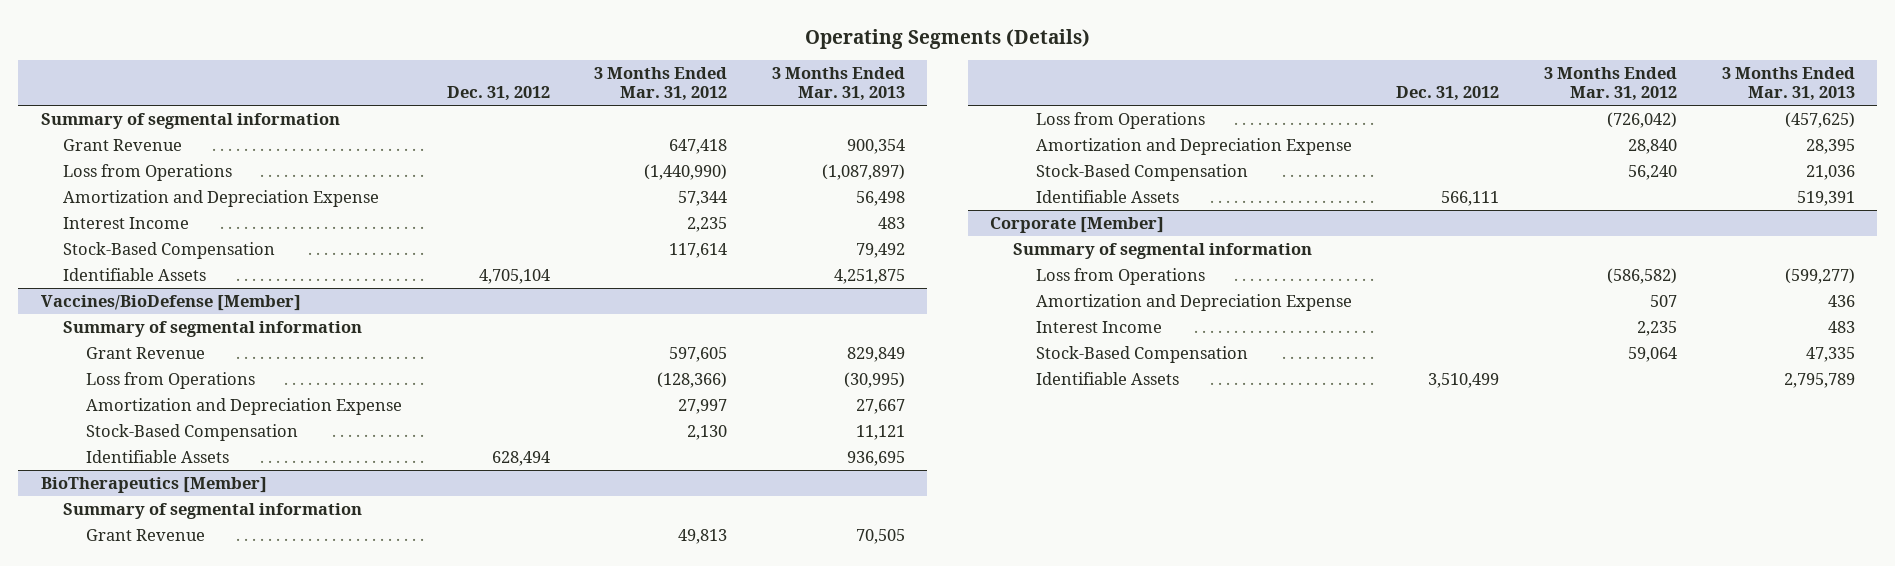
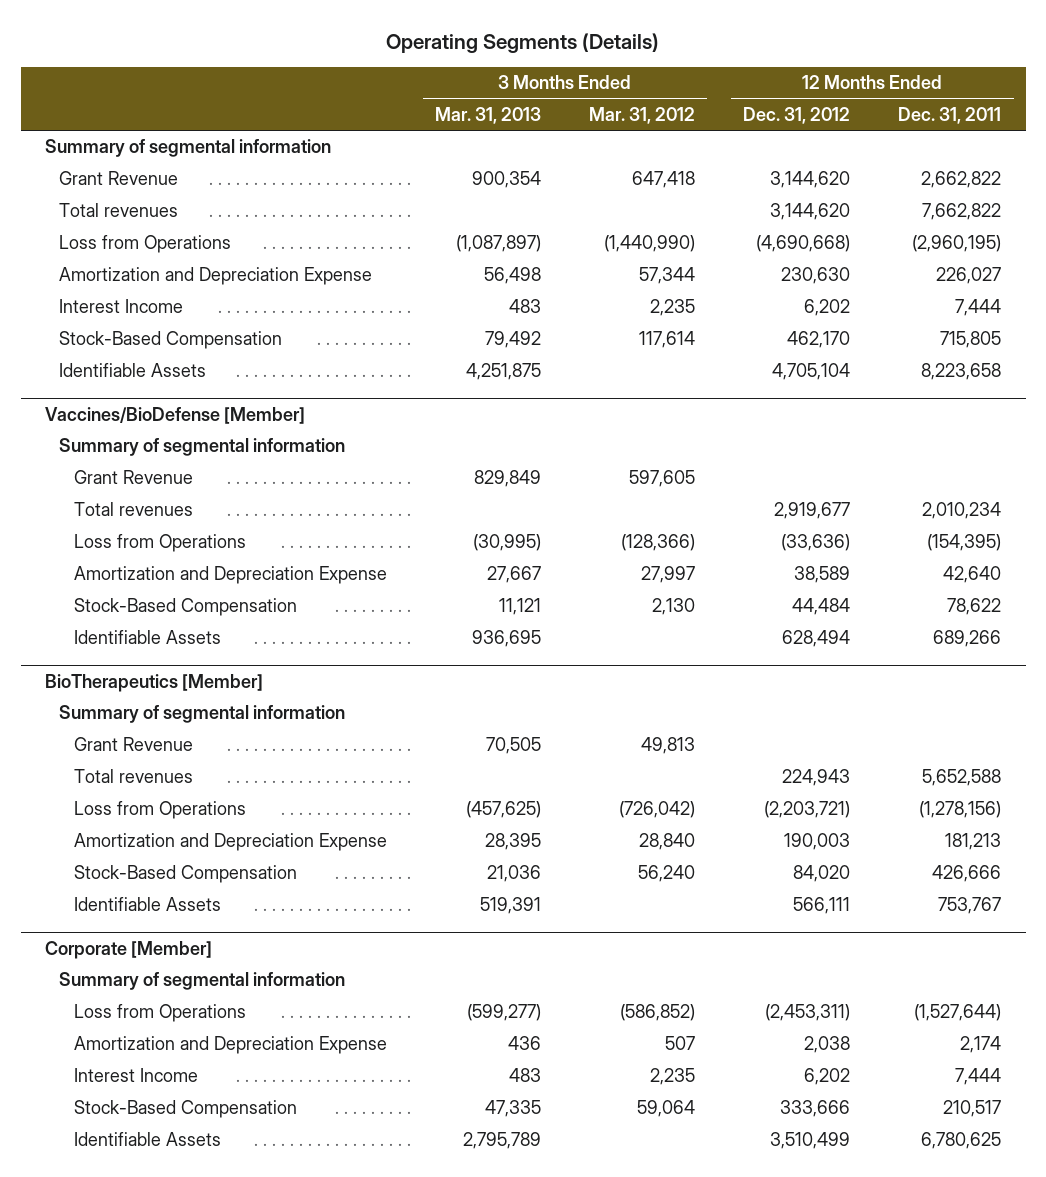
- | Dec. 31, 2012 | 3 Months Ended Mar. 31, 2012 | 3 Months Ended Mar. 31, 2013
+ | 3 Months Ended Mar. 31, 2013 | 3 Months Ended Mar. 31, 2012 | 12 Months Ended Dec. 31, 2012 | 12 Months Ended Dec. 31, 2011
+ Total revenues | | | 3,144,620 | 7,662,822
@ Vaccines/BioDefense [Member]
+ Total revenues | | | 2,919,677 | 2,010,234
@ BioTherapeutics [Member]
+ Total revenues | | | 224,943 | 5,652,588
@ Corporate [Member]
- Loss from Operations | | (586,582) | (599,277)
+ Loss from Operations | (599,277) | (586,852) | (2,453,311) | (1,527,644)

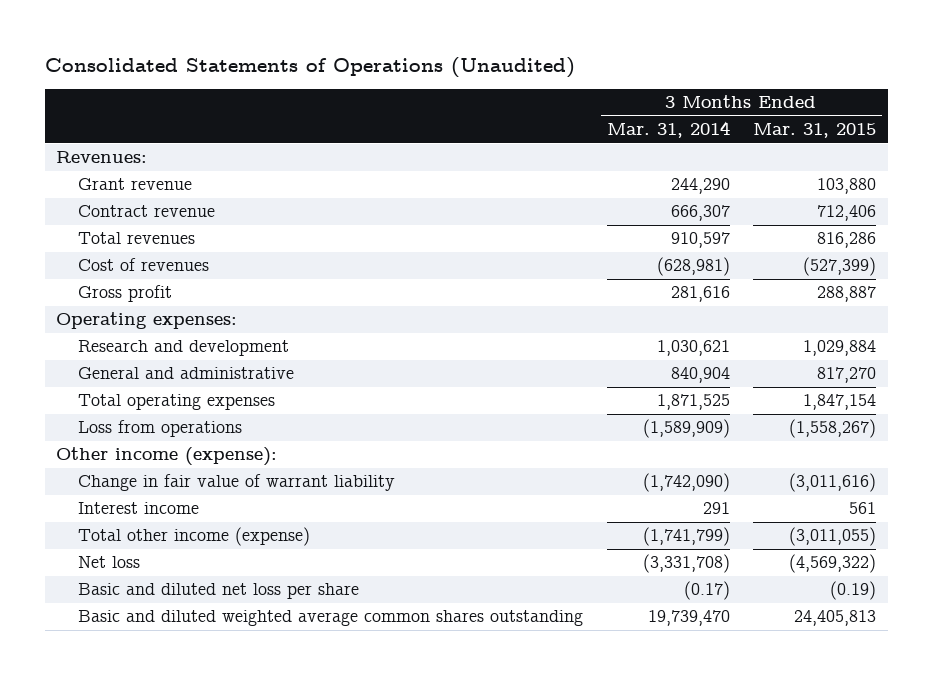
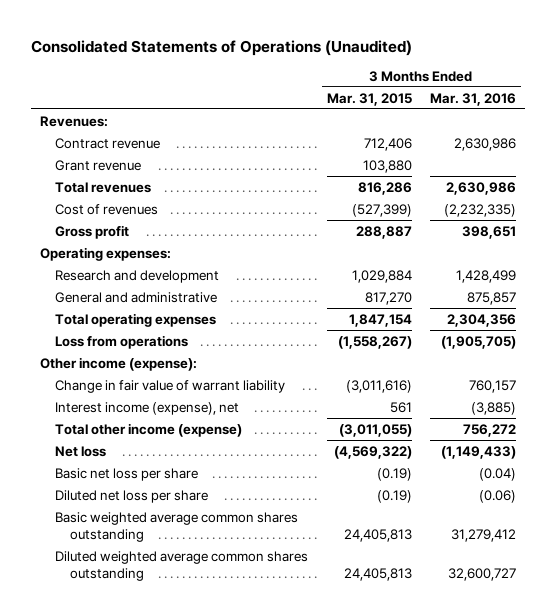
- | 3 Months Ended Mar. 31, 2014 | 3 Months Ended Mar. 31, 2015
+ | 3 Months Ended Mar. 31, 2015 | 3 Months Ended Mar. 31, 2016
moved down: Grant revenue | 103,880 |
- Interest income | 291 | 561
+ Interest income (expense), net | 561 | (3,885)
- Basic and diluted net loss per share | (0.17) | (0.19)
- Basic and diluted weighted average common shares outstanding | 19,739,470 | 24,405,813
+ Basic net loss per share | (0.19) | (0.04)
+ Diluted net loss per share | (0.19) | (0.06)
+ Basic weighted average common shares outstanding | 24,405,813 | 31,279,412
+ Diluted weighted average common shares outstanding | 24,405,813 | 32,600,727

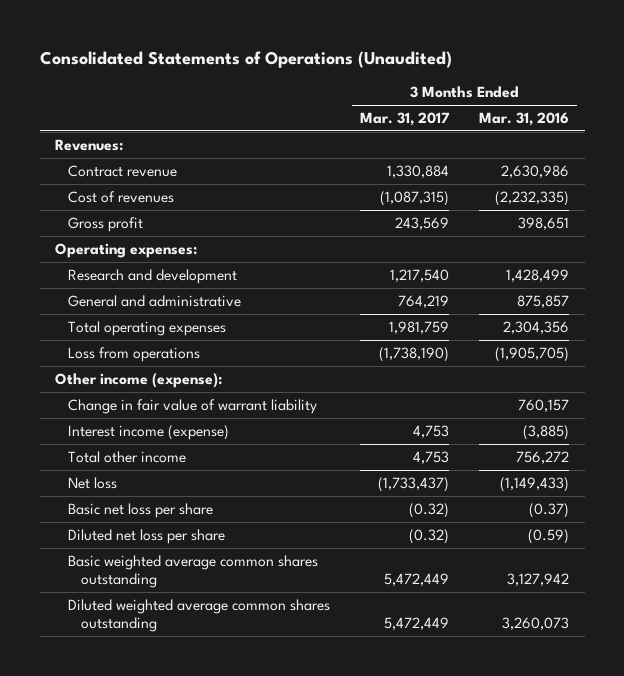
- | 3 Months Ended Mar. 31, 2015 | 3 Months Ended Mar. 31, 2016
+ | 3 Months Ended Mar. 31, 2017 | 3 Months Ended Mar. 31, 2016
- Grant revenue | 103,880 |
- Total revenues | 816,286 | 2,630,986
- Interest income (expense), net | 561 | (3,885)
- Total other income (expense) | (3,011,055) | 756,272
+ Interest income (expense) | 4,753 | (3,885)
+ Total other income | 4,753 | 756,272
- Basic net loss per share | (0.19) | (0.04)
- Diluted net loss per share | (0.19) | (0.06)
- Basic weighted average common shares outstanding | 24,405,813 | 31,279,412
- Diluted weighted average common shares outstanding | 24,405,813 | 32,600,727
+ Basic net loss per share | (0.32) | (0.37)
+ Diluted net loss per share | (0.32) | (0.59)
+ Basic weighted average common shares outstanding | 5,472,449 | 3,127,942
+ Diluted weighted average common shares outstanding | 5,472,449 | 3,260,073

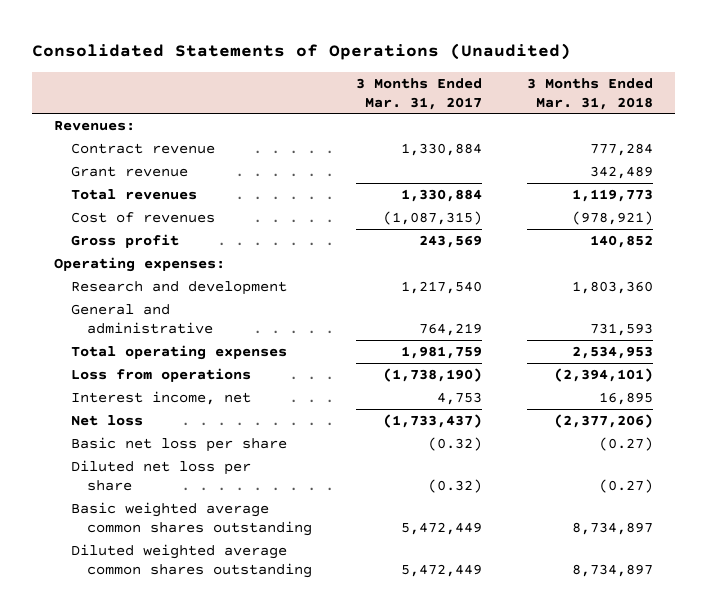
- | 3 Months Ended Mar. 31, 2017 | 3 Months Ended Mar. 31, 2016
+ | 3 Months Ended Mar. 31, 2017 | 3 Months Ended Mar. 31, 2018
+ Grant revenue | | 342,489
+ Total revenues | 1,330,884 | 1,119,773
- Other income (expense):
- Change in fair value of warrant liability | | 760,157
- Interest income (expense) | 4,753 | (3,885)
- Total other income | 4,753 | 756,272
+ Interest income, net | 4,753 | 16,895

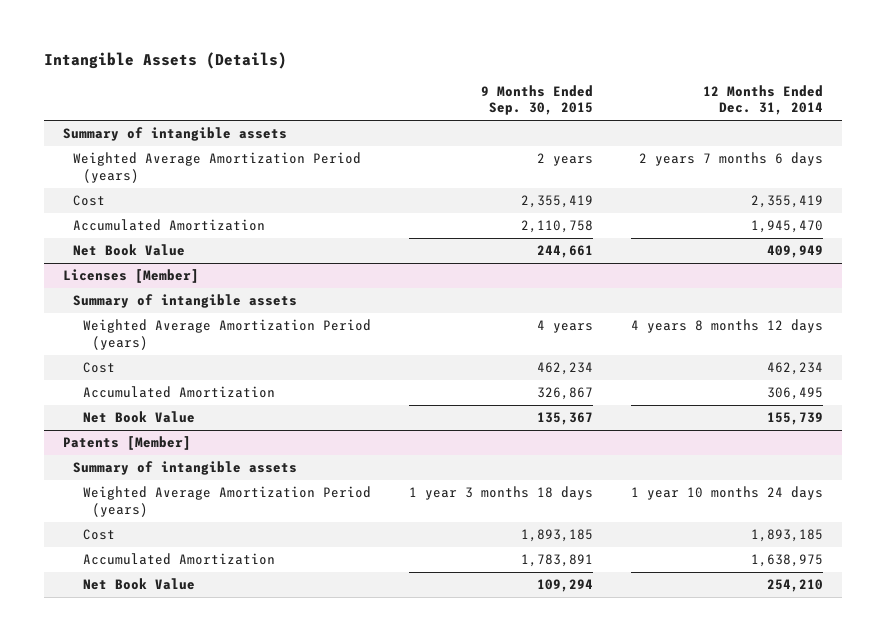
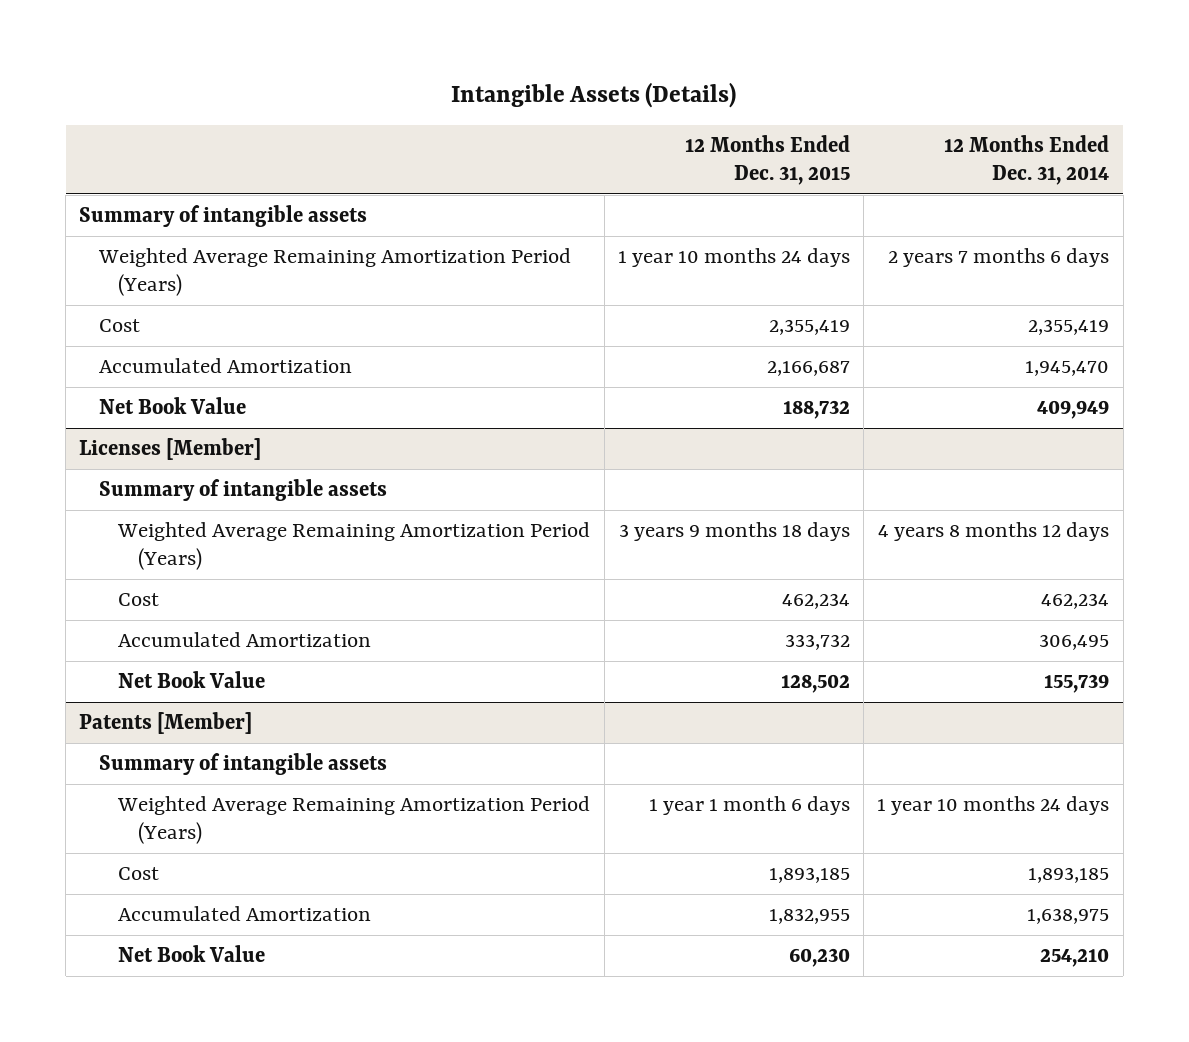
- | 9 Months Ended Sep. 30, 2015 | 12 Months Ended Dec. 31, 2014
+ | 12 Months Ended Dec. 31, 2015 | 12 Months Ended Dec. 31, 2014
- Weighted Average Amortization Period (years) | 2 years | 2 years 7 months 6 days
+ Weighted Average Remaining Amortization Period (Years) | 1 year 10 months 24 days | 2 years 7 months 6 days
@ Licenses [Member]
- Weighted Average Amortization Period (years) | 4 years | 4 years 8 months 12 days
+ Weighted Average Remaining Amortization Period (Years) | 3 years 9 months 18 days | 4 years 8 months 12 days
@ Patents [Member]
- Weighted Average Amortization Period (years) | 1 year 3 months 18 days | 1 year 10 months 24 days
+ Weighted Average Remaining Amortization Period (Years) | 1 year 1 month 6 days | 1 year 10 months 24 days

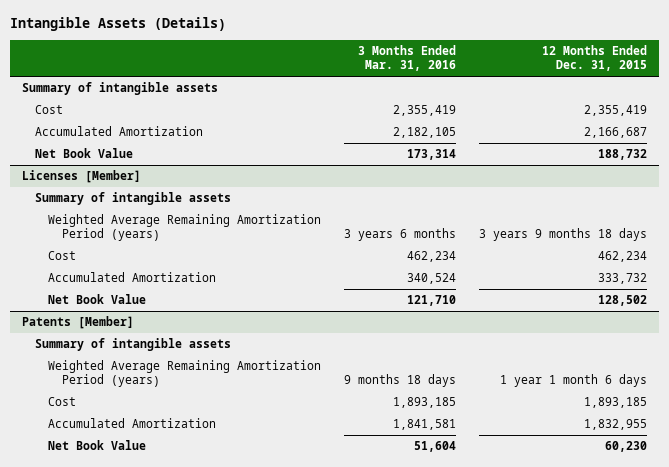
- | 12 Months Ended Dec. 31, 2015 | 12 Months Ended Dec. 31, 2014
+ | 3 Months Ended Mar. 31, 2016 | 12 Months Ended Dec. 31, 2015
- Weighted Average Remaining Amortization Period (Years) | 1 year 10 months 24 days | 2 years 7 months 6 days
@ Licenses [Member]
- Weighted Average Remaining Amortization Period (Years) | 3 years 9 months 18 days | 4 years 8 months 12 days
+ Weighted Average Remaining Amortization Period (years) | 3 years 6 months | 3 years 9 months 18 days
@ Patents [Member]
- Weighted Average Remaining Amortization Period (Years) | 1 year 1 month 6 days | 1 year 10 months 24 days
+ Weighted Average Remaining Amortization Period (years) | 9 months 18 days | 1 year 1 month 6 days

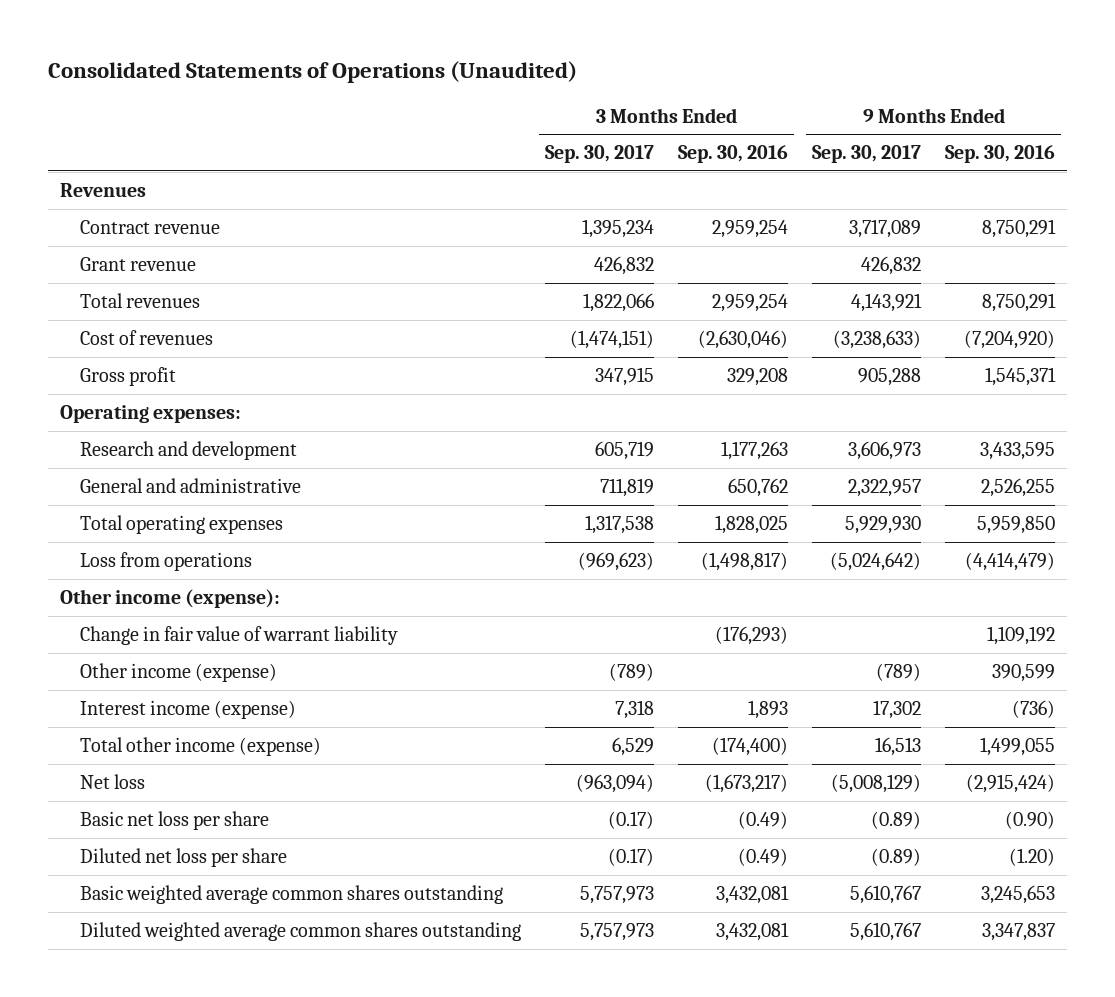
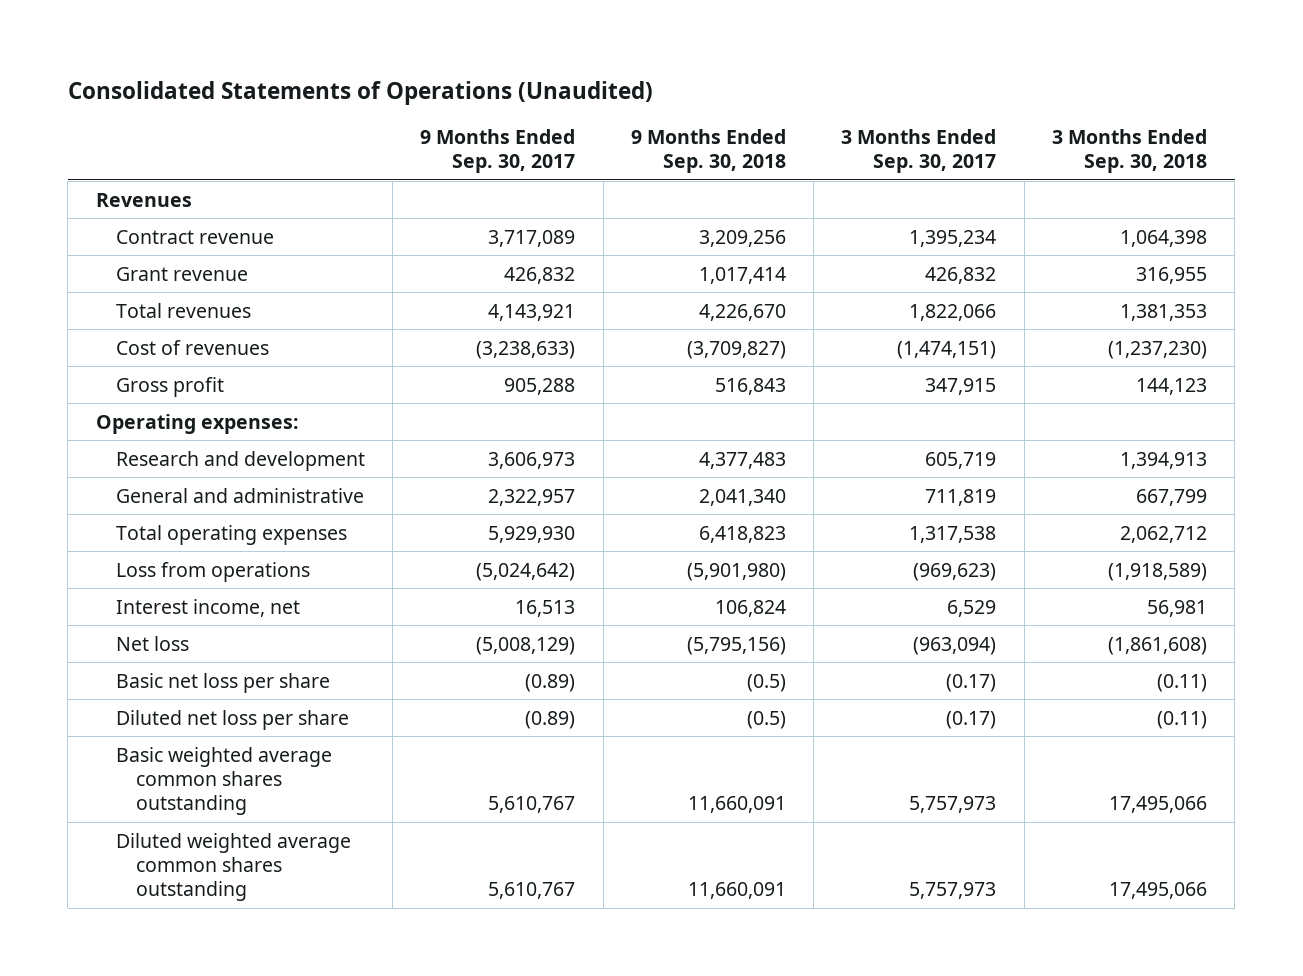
- | 3 Months Ended Sep. 30, 2017 | 3 Months Ended Sep. 30, 2016 | 9 Months Ended Sep. 30, 2017 | 9 Months Ended Sep. 30, 2016
+ | 9 Months Ended Sep. 30, 2017 | 9 Months Ended Sep. 30, 2018 | 3 Months Ended Sep. 30, 2017 | 3 Months Ended Sep. 30, 2018
- Other income (expense):
- Change in fair value of warrant liability | | (176,293) | | 1,109,192
- Other income (expense) | (789) | | (789) | 390,599
- Interest income (expense) | 7,318 | 1,893 | 17,302 | (736)
- Total other income (expense) | 6,529 | (174,400) | 16,513 | 1,499,055
+ Interest income, net | 16,513 | 106,824 | 6,529 | 56,981

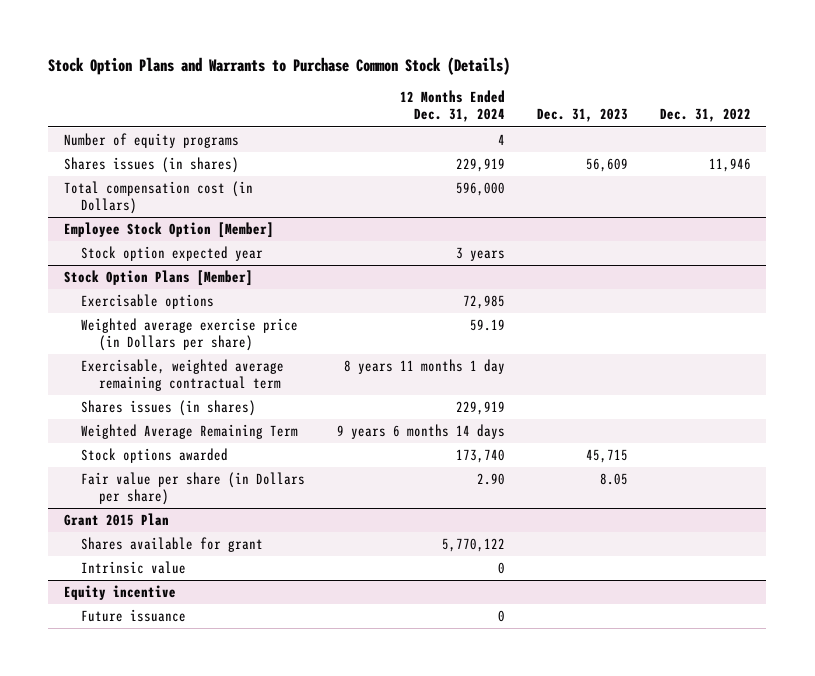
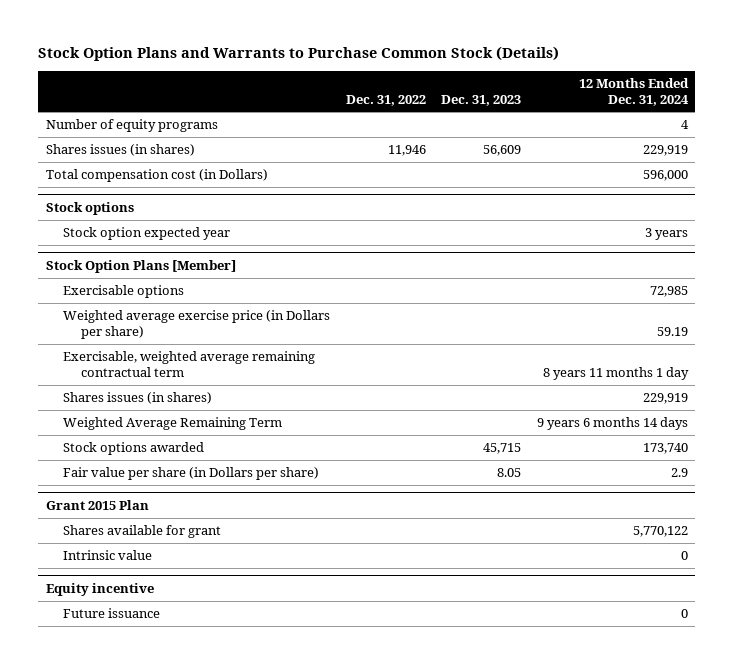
- | 12 Months Ended Dec. 31, 2024 | Dec. 31, 2023 | Dec. 31, 2022
+ | Dec. 31, 2022 | Dec. 31, 2023 | 12 Months Ended Dec. 31, 2024
- Employee Stock Option [Member]
+ Stock options
@ Stock Option Plans [Member]
- Fair value per share (in Dollars per share) | 2.90 | 8.05 |
+ Fair value per share (in Dollars per share) | | 8.05 | 2.9

